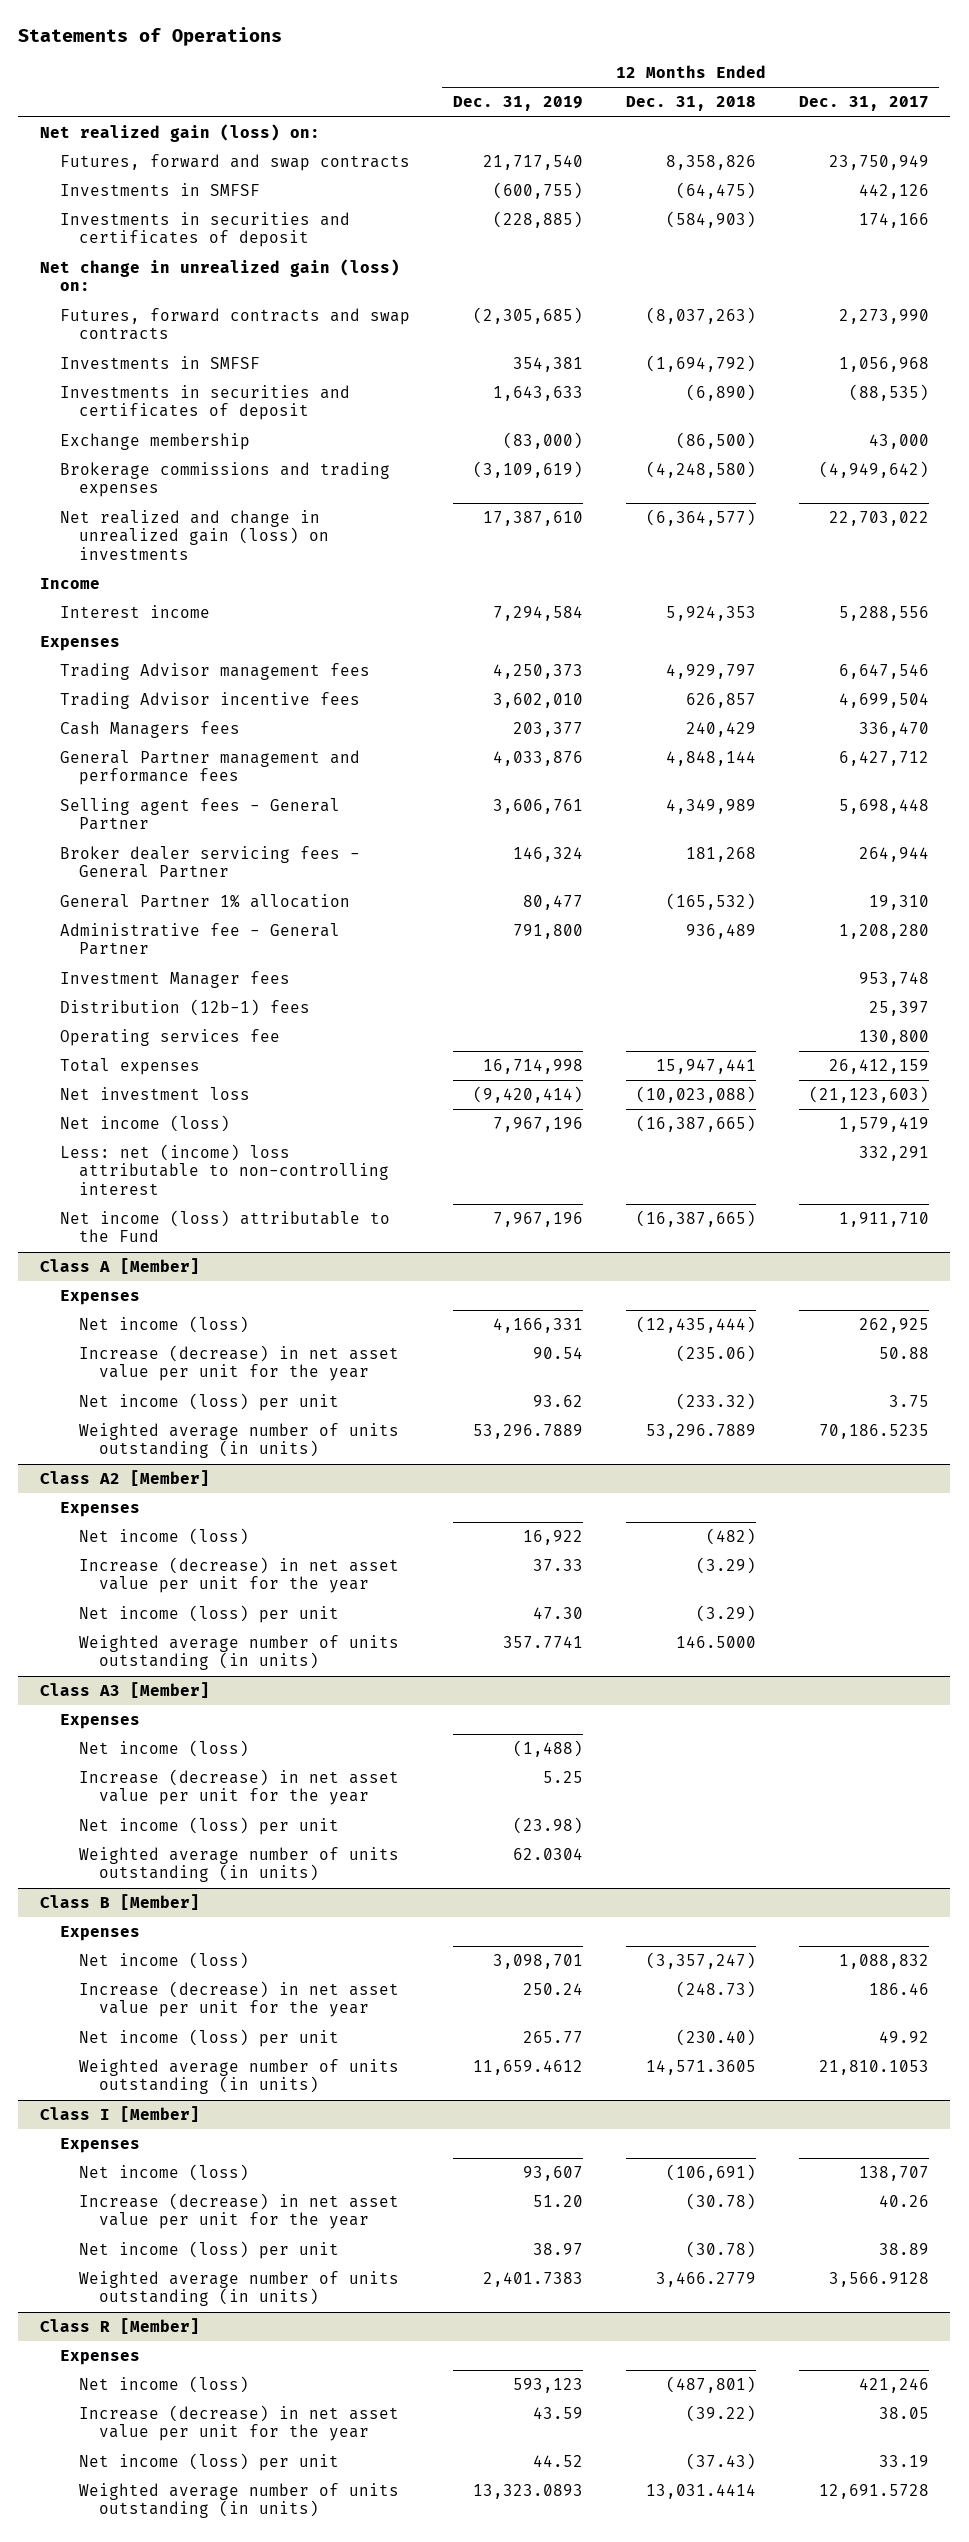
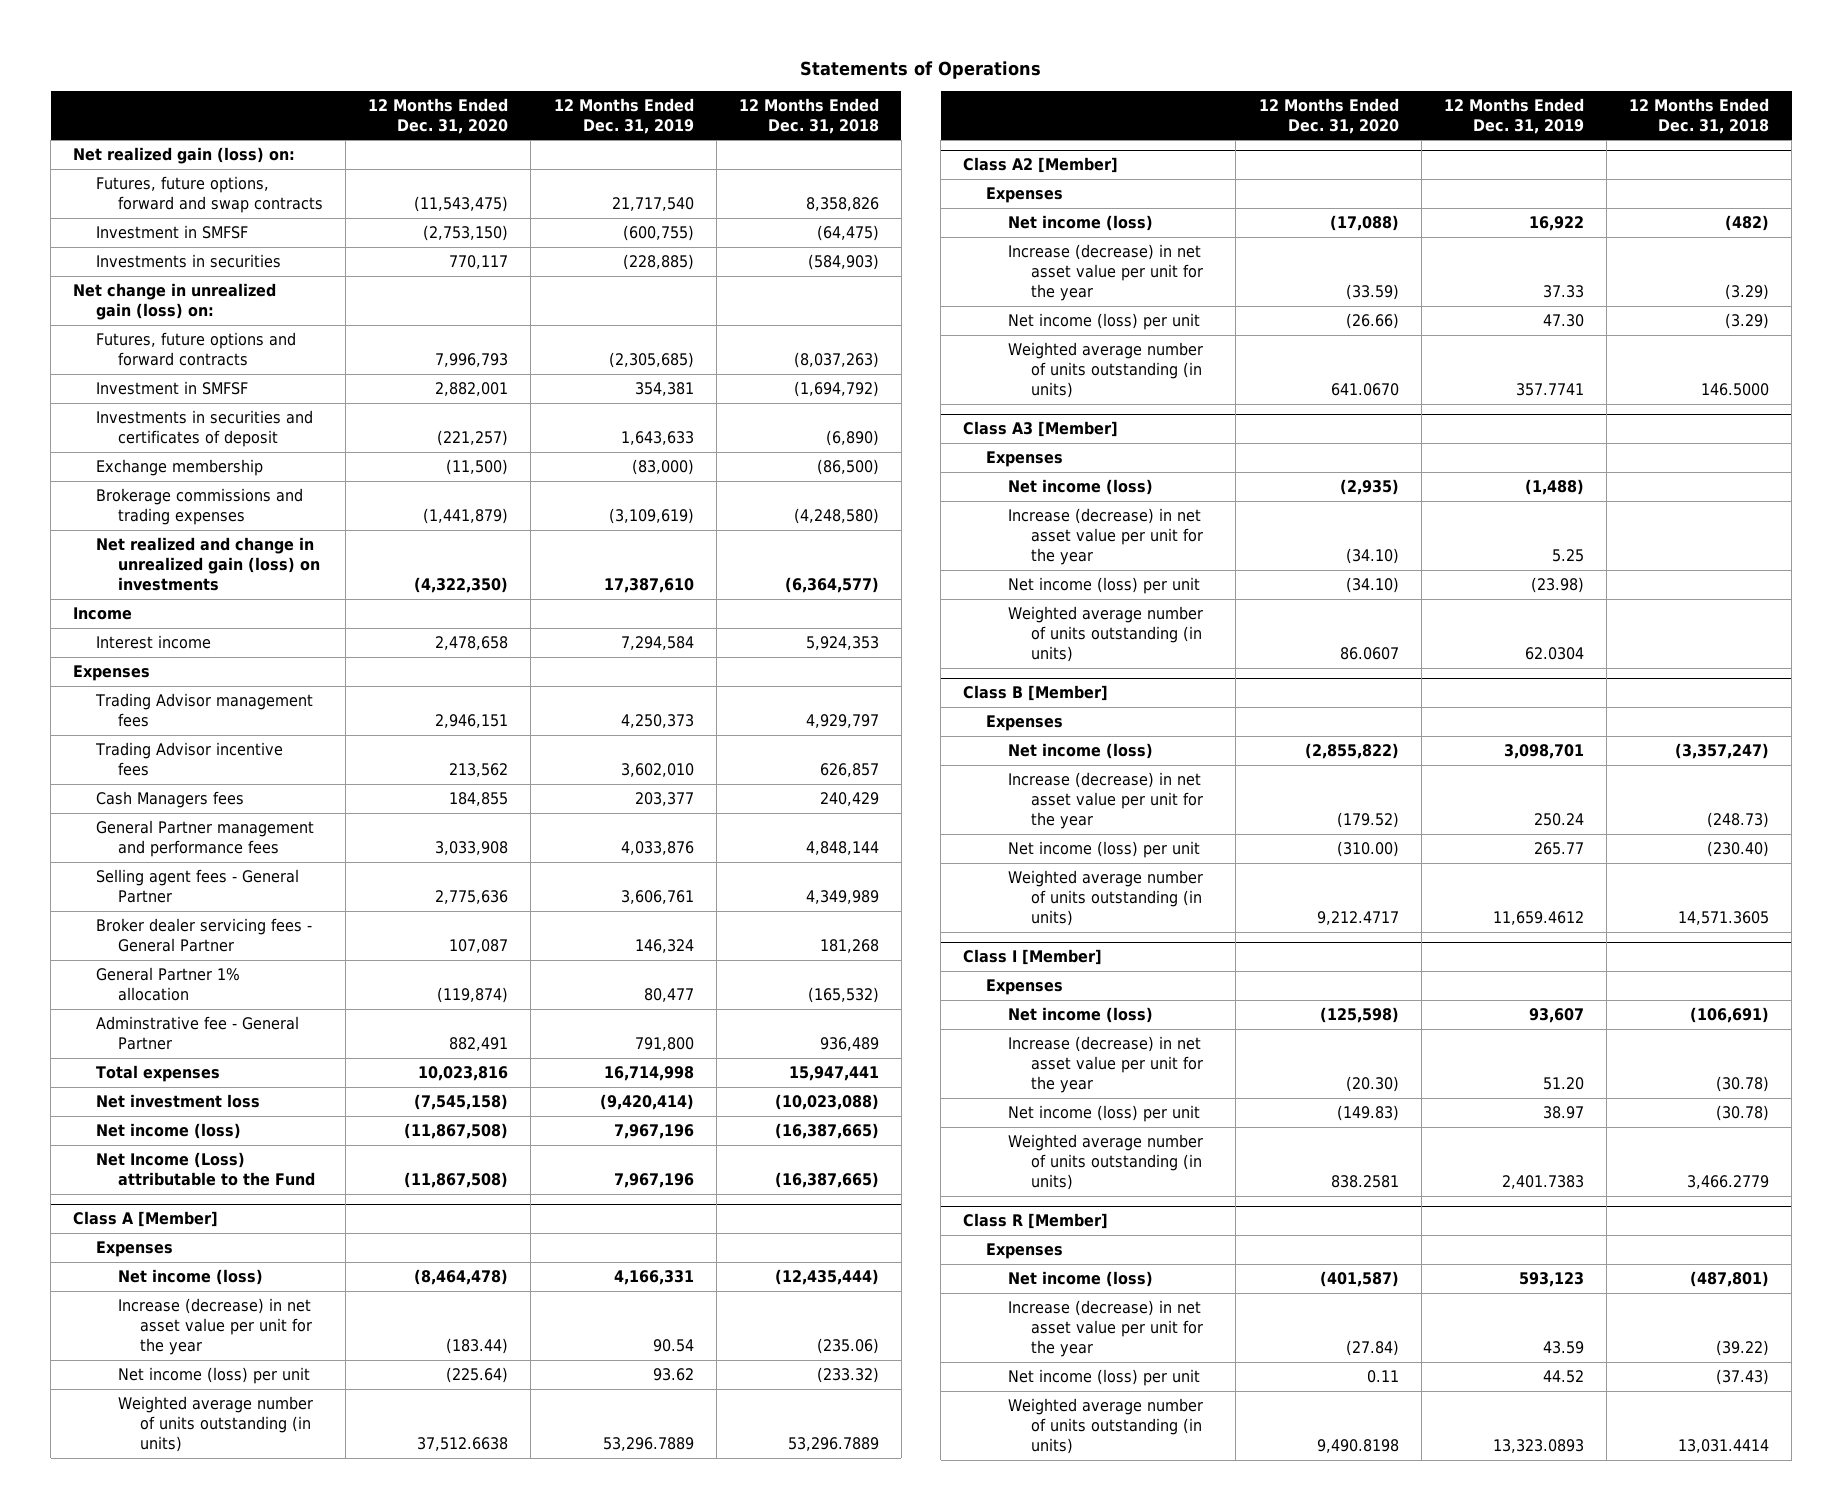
- | 12 Months Ended Dec. 31, 2019 | 12 Months Ended Dec. 31, 2018 | 12 Months Ended Dec. 31, 2017
+ | 12 Months Ended Dec. 31, 2020 | 12 Months Ended Dec. 31, 2019 | 12 Months Ended Dec. 31, 2018
- Futures, forward and swap contracts | 21,717,540 | 8,358,826 | 23,750,949
- Investments in SMFSF | (600,755) | (64,475) | 442,126
- Investments in securities and certificates of deposit | (228,885) | (584,903) | 174,166
+ Futures, future options, forward and swap contracts | (11,543,475) | 21,717,540 | 8,358,826
+ Investment in SMFSF | (2,753,150) | (600,755) | (64,475)
+ Investments in securities | 770,117 | (228,885) | (584,903)
- Futures, forward contracts and swap contracts | (2,305,685) | (8,037,263) | 2,273,990
- Investments in SMFSF | 354,381 | (1,694,792) | 1,056,968
+ Futures, future options and forward contracts | 7,996,793 | (2,305,685) | (8,037,263)
+ Investment in SMFSF | 2,882,001 | 354,381 | (1,694,792)
- Administrative fee - General Partner | 791,800 | 936,489 | 1,208,280
- Investment Manager fees | | | 953,748
- Distribution (12b-1) fees | | | 25,397
- Operating services fee | | | 130,800
+ Adminstrative fee - General Partner | 882,491 | 791,800 | 936,489
- Less: net (income) loss attributable to non-controlling interest | | | 332,291
- Net income (loss) attributable to the Fund | 7,967,196 | (16,387,665) | 1,911,710
+ Net Income (Loss) attributable to the Fund | (11,867,508) | 7,967,196 | (16,387,665)

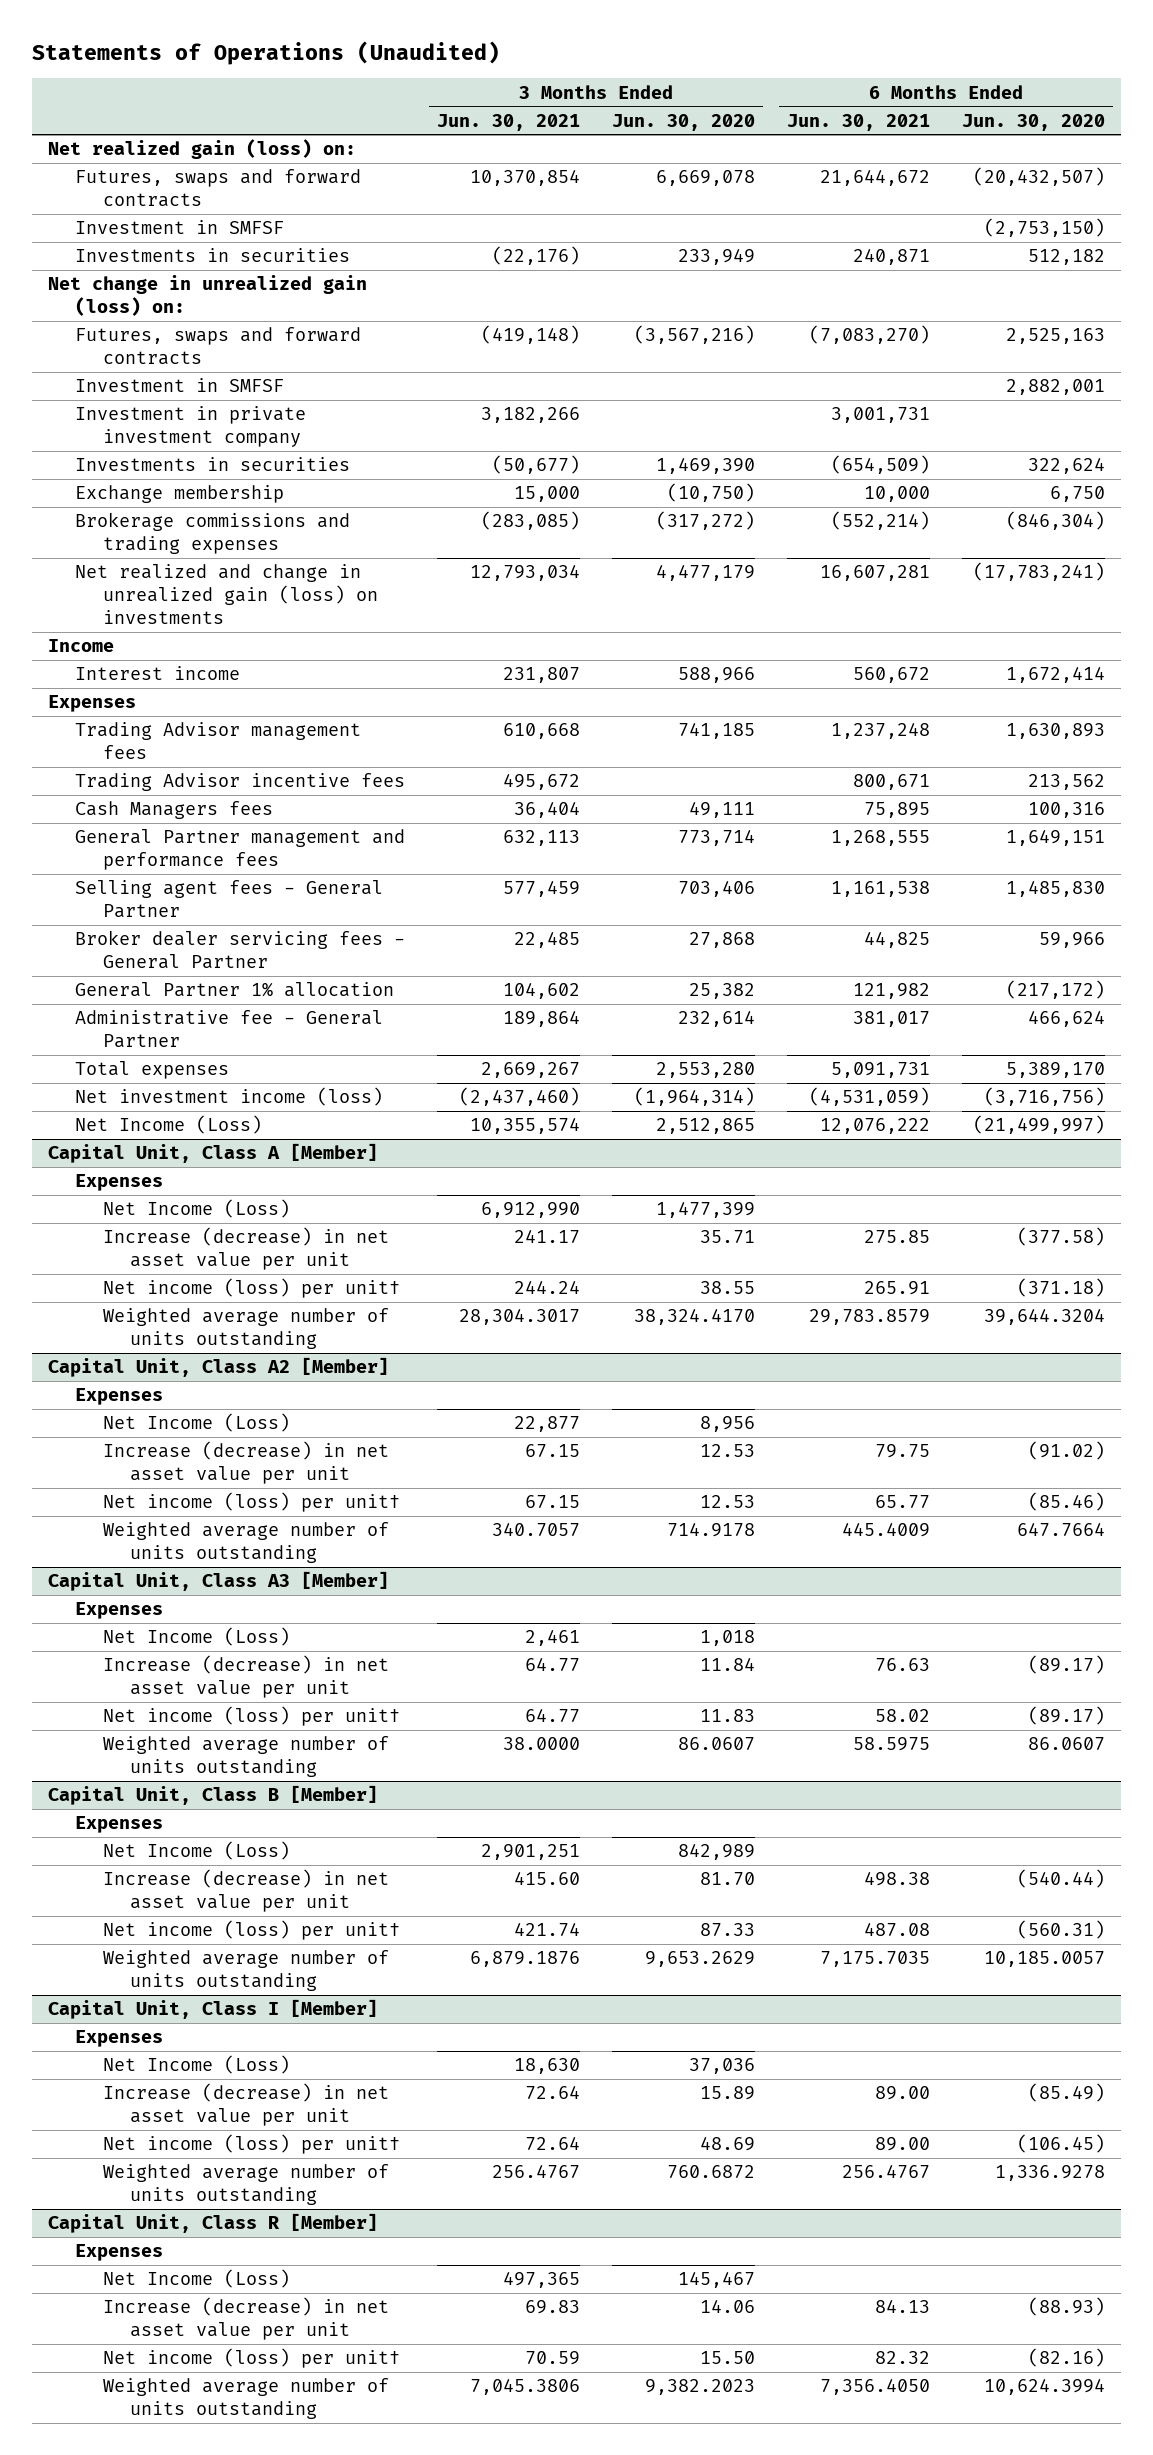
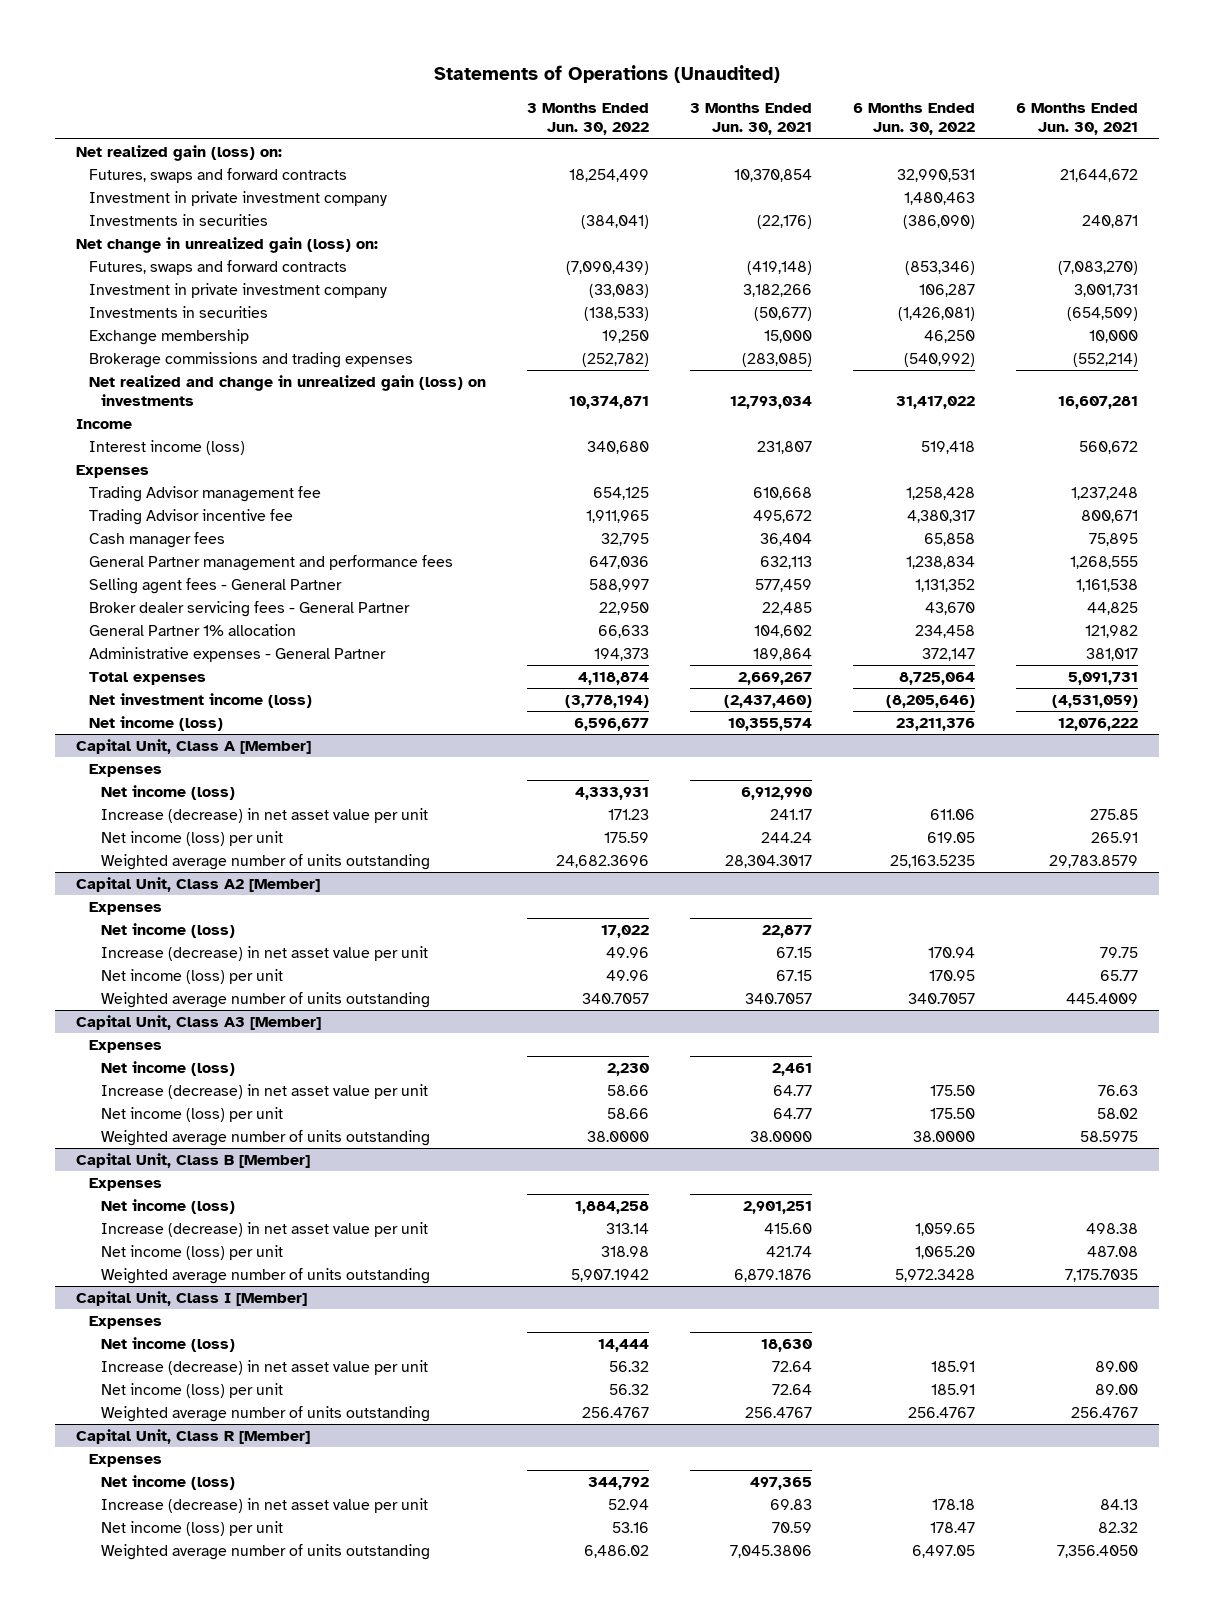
- | 3 Months Ended Jun. 30, 2021 | 3 Months Ended Jun. 30, 2020 | 6 Months Ended Jun. 30, 2021 | 6 Months Ended Jun. 30, 2020
+ | 3 Months Ended Jun. 30, 2022 | 3 Months Ended Jun. 30, 2021 | 6 Months Ended Jun. 30, 2022 | 6 Months Ended Jun. 30, 2021
- Investment in SMFSF | | | | (2,753,150)
+ Investment in private investment company | | | 1,480,463 |
- Investment in SMFSF | | | | 2,882,001
- Interest income | 231,807 | 588,966 | 560,672 | 1,672,414
+ Interest income (loss) | 340,680 | 231,807 | 519,418 | 560,672
- Trading Advisor management fees | 610,668 | 741,185 | 1,237,248 | 1,630,893
- Trading Advisor incentive fees | 495,672 | | 800,671 | 213,562
- Cash Managers fees | 36,404 | 49,111 | 75,895 | 100,316
+ Trading Advisor management fee | 654,125 | 610,668 | 1,258,428 | 1,237,248
+ Trading Advisor incentive fee | 1,911,965 | 495,672 | 4,380,317 | 800,671
+ Cash manager fees | 32,795 | 36,404 | 65,858 | 75,895
- Administrative fee - General Partner | 189,864 | 232,614 | 381,017 | 466,624
+ Administrative expenses - General Partner | 194,373 | 189,864 | 372,147 | 381,017
- Net Income (Loss) | 10,355,574 | 2,512,865 | 12,076,222 | (21,499,997)
+ Net income (loss) | 6,596,677 | 10,355,574 | 23,211,376 | 12,076,222
@ Capital Unit, Class A [Member]
- Net Income (Loss) | 6,912,990 | 1,477,399 | |
+ Net income (loss) | 4,333,931 | 6,912,990 | |
- Net income (loss) per unit† | 244.24 | 38.55 | 265.91 | (371.18)
+ Net income (loss) per unit | 175.59 | 244.24 | 619.05 | 265.91
@ Capital Unit, Class A2 [Member]
- Net Income (Loss) | 22,877 | 8,956 | |
+ Net income (loss) | 17,022 | 22,877 | |
- Net income (loss) per unit† | 67.15 | 12.53 | 65.77 | (85.46)
+ Net income (loss) per unit | 49.96 | 67.15 | 170.95 | 65.77
@ Capital Unit, Class A3 [Member]
- Net Income (Loss) | 2,461 | 1,018 | |
+ Net income (loss) | 2,230 | 2,461 | |
- Net income (loss) per unit† | 64.77 | 11.83 | 58.02 | (89.17)
+ Net income (loss) per unit | 58.66 | 64.77 | 175.50 | 58.02
@ Capital Unit, Class B [Member]
- Net Income (Loss) | 2,901,251 | 842,989 | |
+ Net income (loss) | 1,884,258 | 2,901,251 | |
- Net income (loss) per unit† | 421.74 | 87.33 | 487.08 | (560.31)
+ Net income (loss) per unit | 318.98 | 421.74 | 1,065.20 | 487.08
@ Capital Unit, Class I [Member]
- Net Income (Loss) | 18,630 | 37,036 | |
+ Net income (loss) | 14,444 | 18,630 | |
- Net income (loss) per unit† | 72.64 | 48.69 | 89.00 | (106.45)
+ Net income (loss) per unit | 56.32 | 72.64 | 185.91 | 89.00
@ Capital Unit, Class R [Member]
- Net Income (Loss) | 497,365 | 145,467 | |
+ Net income (loss) | 344,792 | 497,365 | |
- Net income (loss) per unit† | 70.59 | 15.50 | 82.32 | (82.16)
+ Net income (loss) per unit | 53.16 | 70.59 | 178.47 | 82.32

